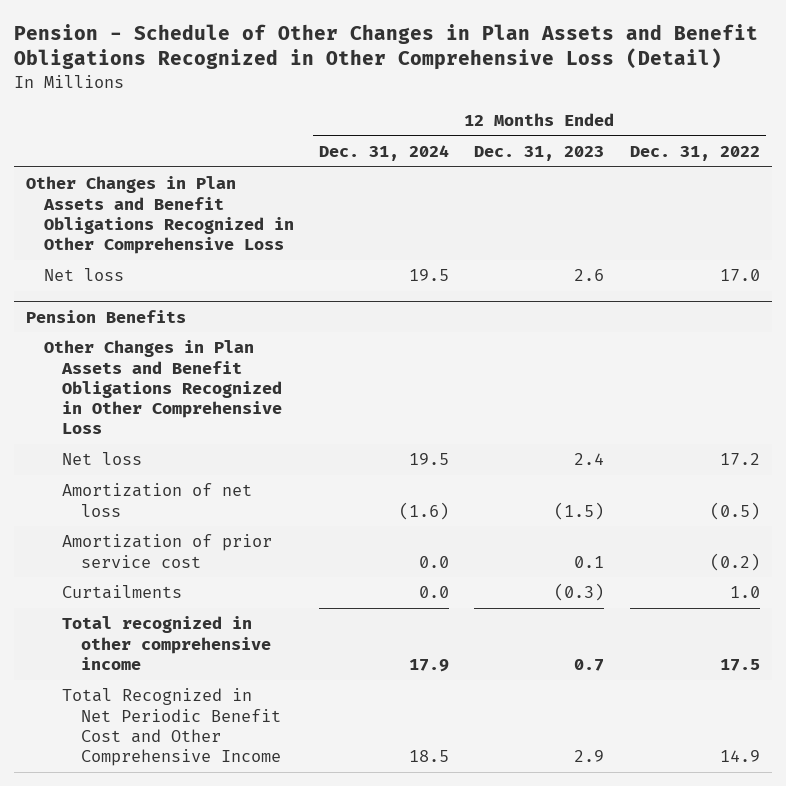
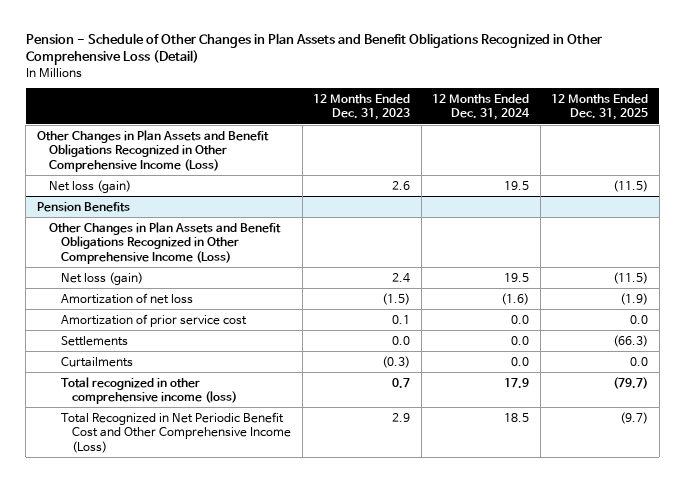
- | 12 Months Ended Dec. 31, 2024 | 12 Months Ended Dec. 31, 2023 | 12 Months Ended Dec. 31, 2022
+ | 12 Months Ended Dec. 31, 2023 | 12 Months Ended Dec. 31, 2024 | 12 Months Ended Dec. 31, 2025
- Other Changes in Plan Assets and Benefit Obligations Recognized in Other Comprehensive Loss
- Net loss | 19.5 | 2.6 | 17.0
+ Other Changes in Plan Assets and Benefit Obligations Recognized in Other Comprehensive Income (Loss)
+ Net loss (gain) | 2.6 | 19.5 | (11.5)
@ Pension Benefits
- Other Changes in Plan Assets and Benefit Obligations Recognized in Other Comprehensive Loss
- Net loss | 19.5 | 2.4 | 17.2
+ Other Changes in Plan Assets and Benefit Obligations Recognized in Other Comprehensive Income (Loss)
+ Net loss (gain) | 2.4 | 19.5 | (11.5)
+ Settlements | 0.0 | 0.0 | (66.3)
- Total recognized in other comprehensive income | 17.9 | 0.7 | 17.5
- Total Recognized in Net Periodic Benefit Cost and Other Comprehensive Income | 18.5 | 2.9 | 14.9
+ Total recognized in other comprehensive income (loss) | 0.7 | 17.9 | (79.7)
+ Total Recognized in Net Periodic Benefit Cost and Other Comprehensive Income (Loss) | 2.9 | 18.5 | (9.7)

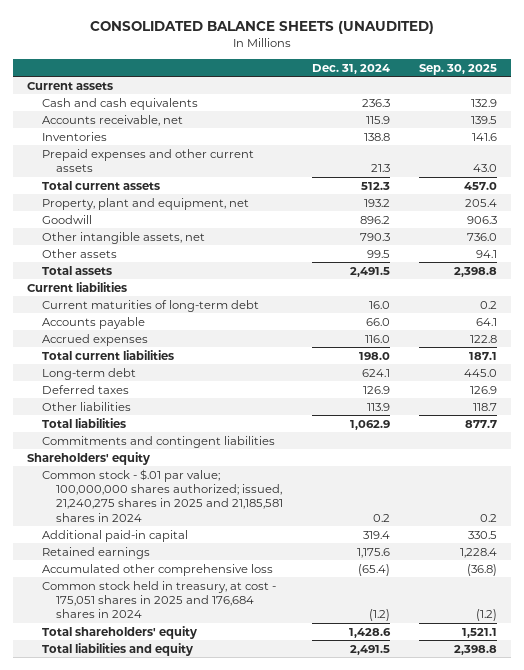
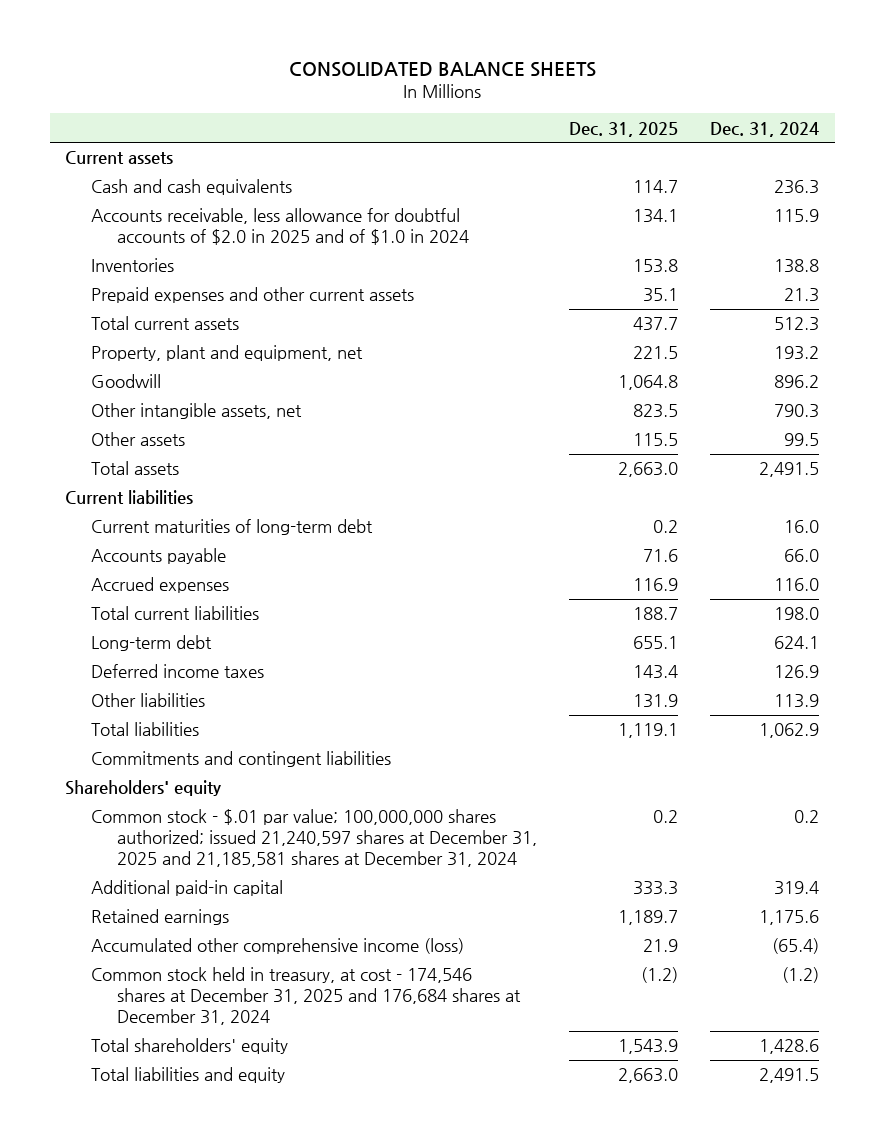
- CONSOLIDATED BALANCE SHEETS (UNAUDITED)
+ CONSOLIDATED BALANCE SHEETS
- | Dec. 31, 2024 | Sep. 30, 2025
+ | Dec. 31, 2025 | Dec. 31, 2024
- Accounts receivable, net | 115.9 | 139.5
+ Accounts receivable, less allowance for doubtful accounts of $2.0 in 2025 and of $1.0 in 2024 | 134.1 | 115.9
- Deferred taxes | 126.9 | 126.9
+ Deferred income taxes | 143.4 | 126.9
- Common stock - $.01 par value; 100,000,000 shares authorized; issued, 21,240,275 shares in 2025 and 21,185,581 shares in 2024 | 0.2 | 0.2
+ Common stock - $.01 par value; 100,000,000 shares authorized; issued 21,240,597 shares at December 31, 2025 and 21,185,581 shares at December 31, 2024 | 0.2 | 0.2
- Accumulated other comprehensive loss | (65.4) | (36.8)
- Common stock held in treasury, at cost - 175,051 shares in 2025 and 176,684 shares in 2024 | (1.2) | (1.2)
+ Accumulated other comprehensive income (loss) | 21.9 | (65.4)
+ Common stock held in treasury, at cost - 174,546 shares at December 31, 2025 and 176,684 shares at December 31, 2024 | (1.2) | (1.2)

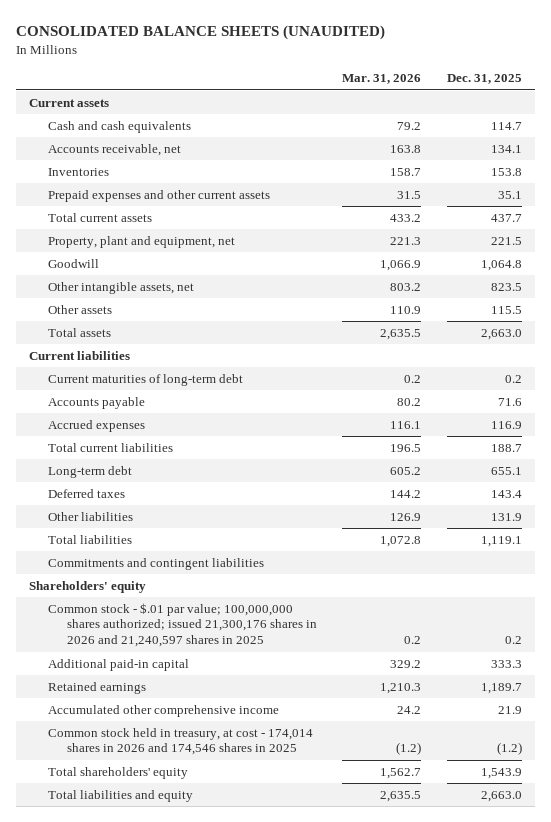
- CONSOLIDATED BALANCE SHEETS
+ CONSOLIDATED BALANCE SHEETS (UNAUDITED)
- | Dec. 31, 2025 | Dec. 31, 2024
+ | Mar. 31, 2026 | Dec. 31, 2025
- Accounts receivable, less allowance for doubtful accounts of $2.0 in 2025 and of $1.0 in 2024 | 134.1 | 115.9
+ Accounts receivable, net | 163.8 | 134.1
- Deferred income taxes | 143.4 | 126.9
+ Deferred taxes | 144.2 | 143.4
- Common stock - $.01 par value; 100,000,000 shares authorized; issued 21,240,597 shares at December 31, 2025 and 21,185,581 shares at December 31, 2024 | 0.2 | 0.2
+ Common stock - $.01 par value; 100,000,000 shares authorized; issued 21,300,176 shares in 2026 and 21,240,597 shares in 2025 | 0.2 | 0.2
- Accumulated other comprehensive income (loss) | 21.9 | (65.4)
- Common stock held in treasury, at cost - 174,546 shares at December 31, 2025 and 176,684 shares at December 31, 2024 | (1.2) | (1.2)
+ Accumulated other comprehensive income | 24.2 | 21.9
+ Common stock held in treasury, at cost - 174,014 shares in 2026 and 174,546 shares in 2025 | (1.2) | (1.2)

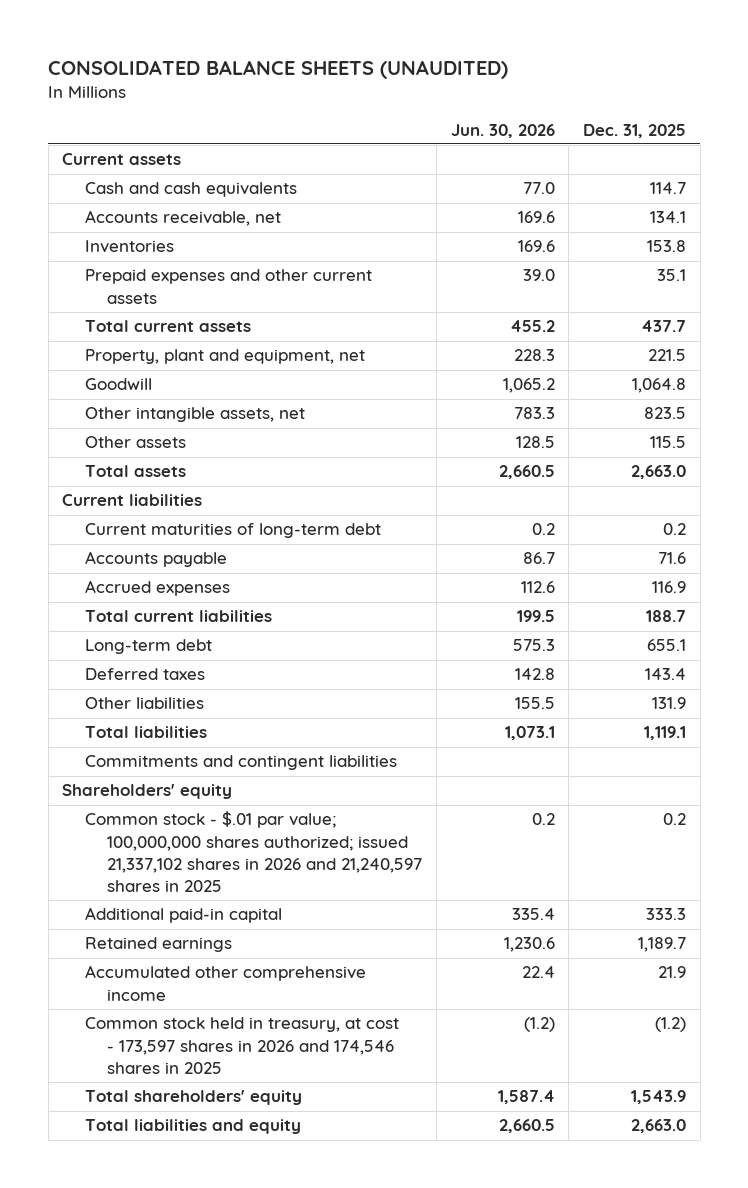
- | Mar. 31, 2026 | Dec. 31, 2025
+ | Jun. 30, 2026 | Dec. 31, 2025
- Common stock - $.01 par value; 100,000,000 shares authorized; issued 21,300,176 shares in 2026 and 21,240,597 shares in 2025 | 0.2 | 0.2
+ Common stock - $.01 par value; 100,000,000 shares authorized; issued 21,337,102 shares in 2026 and 21,240,597 shares in 2025 | 0.2 | 0.2
- Common stock held in treasury, at cost - 174,014 shares in 2026 and 174,546 shares in 2025 | (1.2) | (1.2)
+ Common stock held in treasury, at cost - 173,597 shares in 2026 and 174,546 shares in 2025 | (1.2) | (1.2)

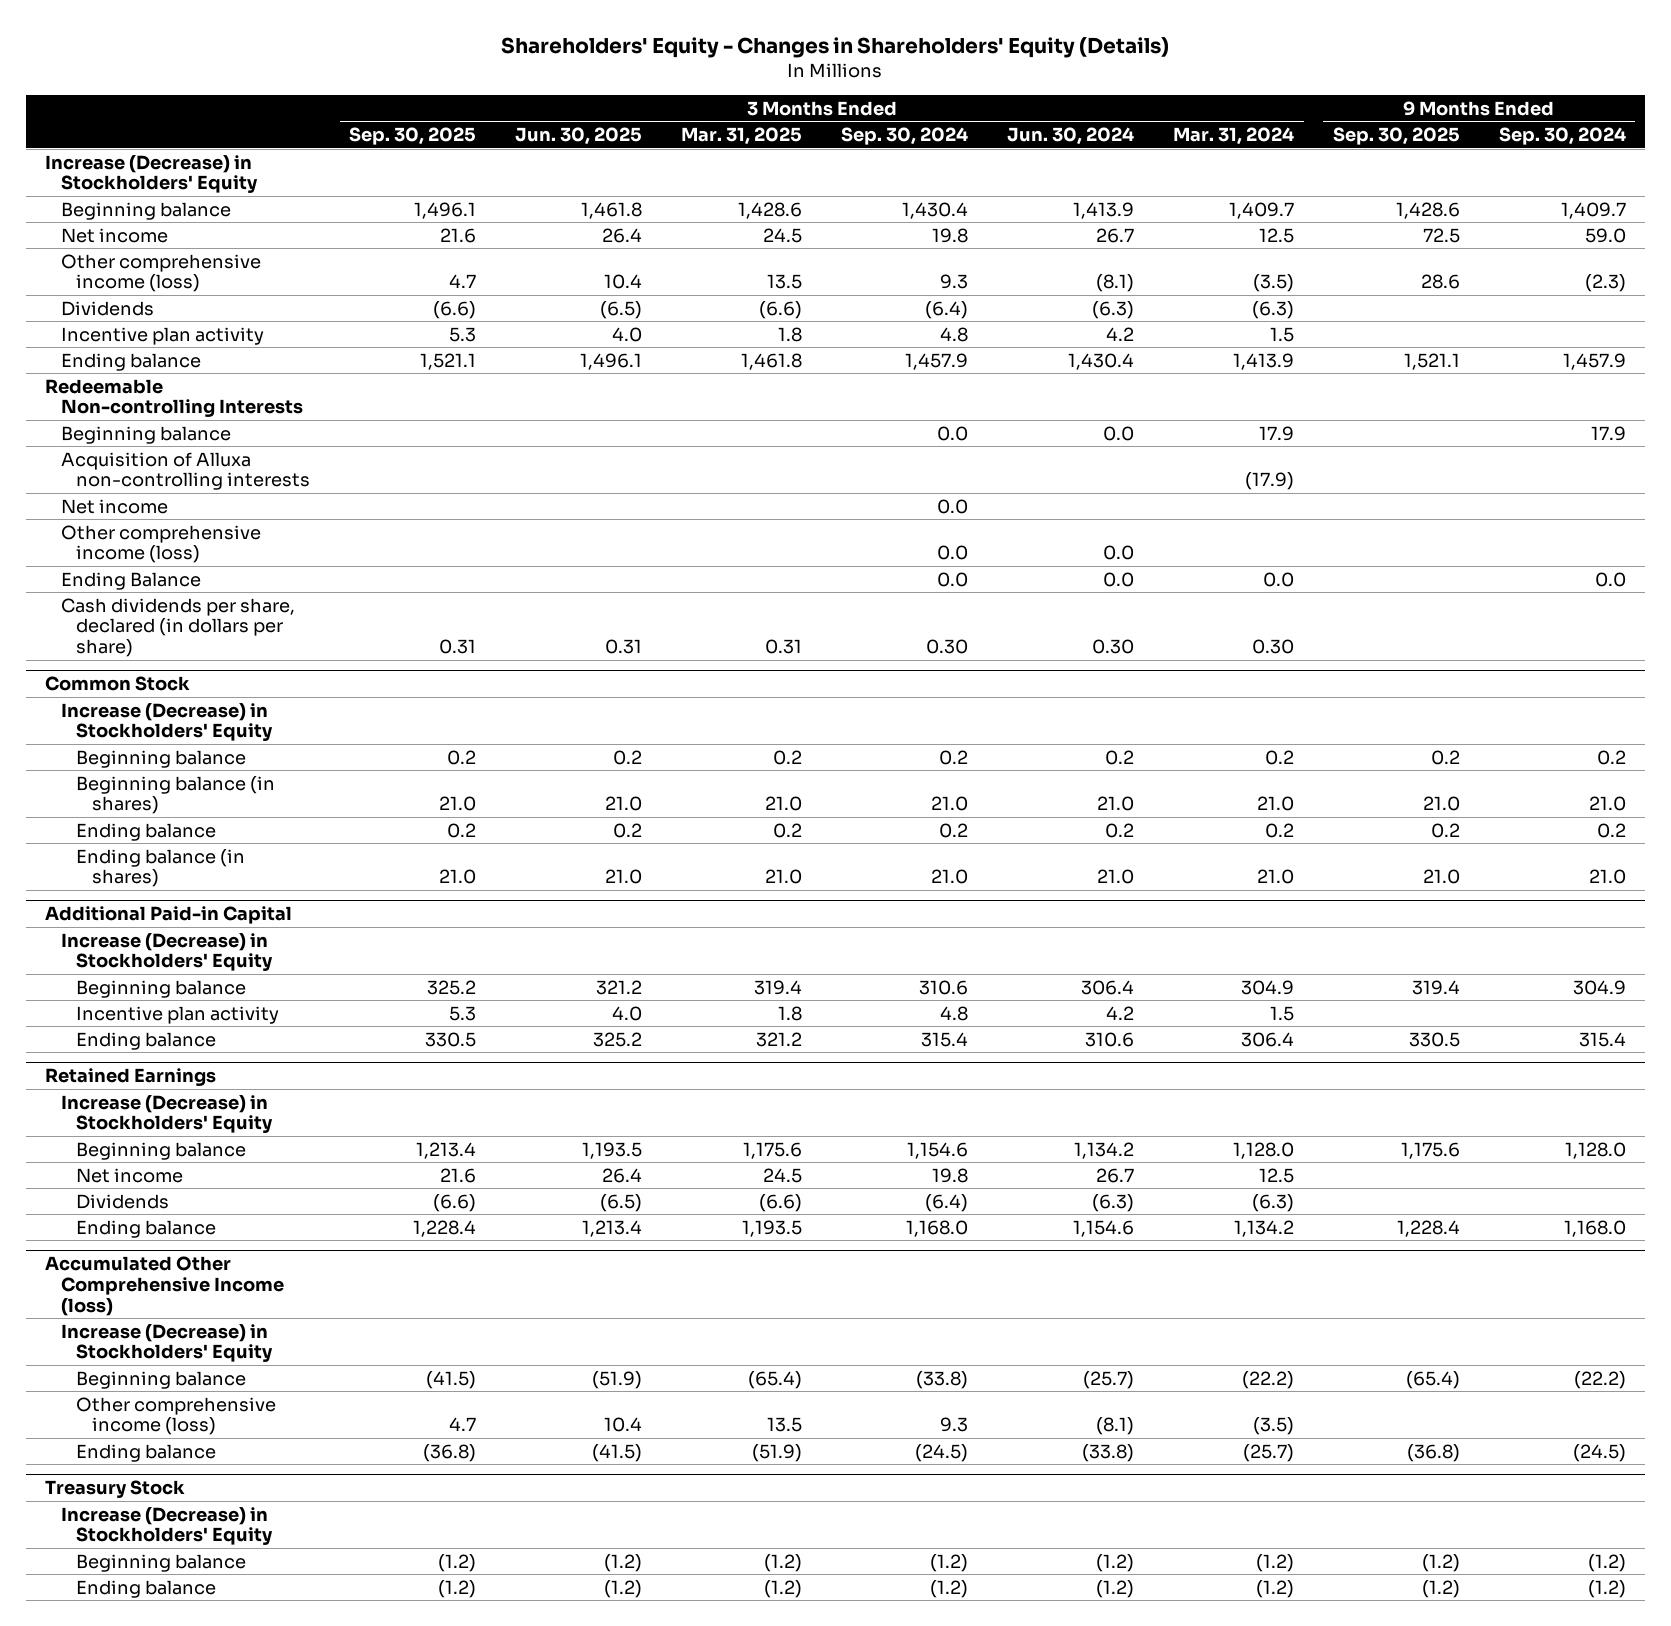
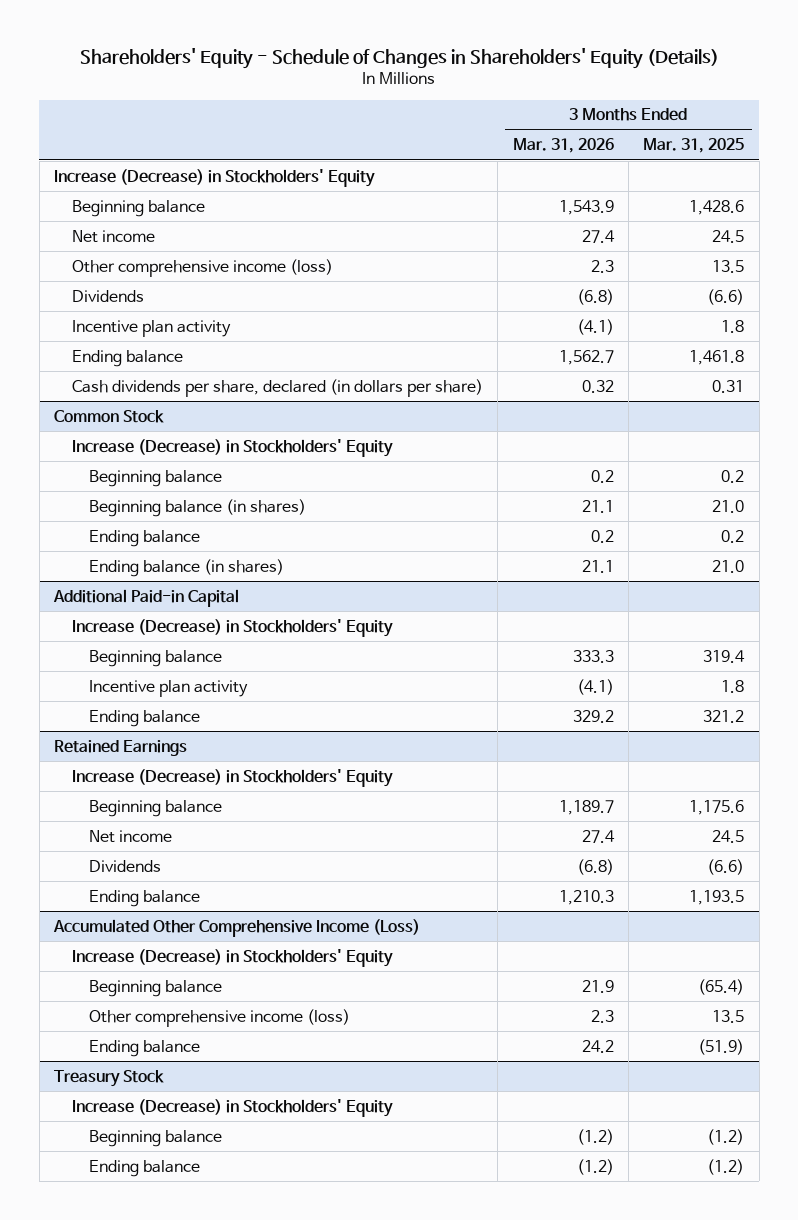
- Shareholders' Equity - Changes in Shareholders' Equity (Details)
+ Shareholders' Equity - Schedule of Changes in Shareholders' Equity (Details)
- | 3 Months Ended Sep. 30, 2025 | 3 Months Ended Jun. 30, 2025 | 3 Months Ended Mar. 31, 2025 | 3 Months Ended Sep. 30, 2024 | 3 Months Ended Jun. 30, 2024 | 3 Months Ended Mar. 31, 2024 | 9 Months Ended Sep. 30, 2025 | 9 Months Ended Sep. 30, 2024
+ | 3 Months Ended Mar. 31, 2026 | 3 Months Ended Mar. 31, 2025
- Redeemable Non-controlling Interests
- Beginning balance | | | | 0.0 | 0.0 | 17.9 | | 17.9
- Acquisition of Alluxa non-controlling interests | | | | | | (17.9) | |
- Net income | | | | 0.0 | | | |
- Other comprehensive income (loss) | | | | 0.0 | 0.0 | | |
- Ending Balance | | | | 0.0 | 0.0 | 0.0 | | 0.0
- Accumulated Other Comprehensive Income (loss)
+ Accumulated Other Comprehensive Income (Loss)

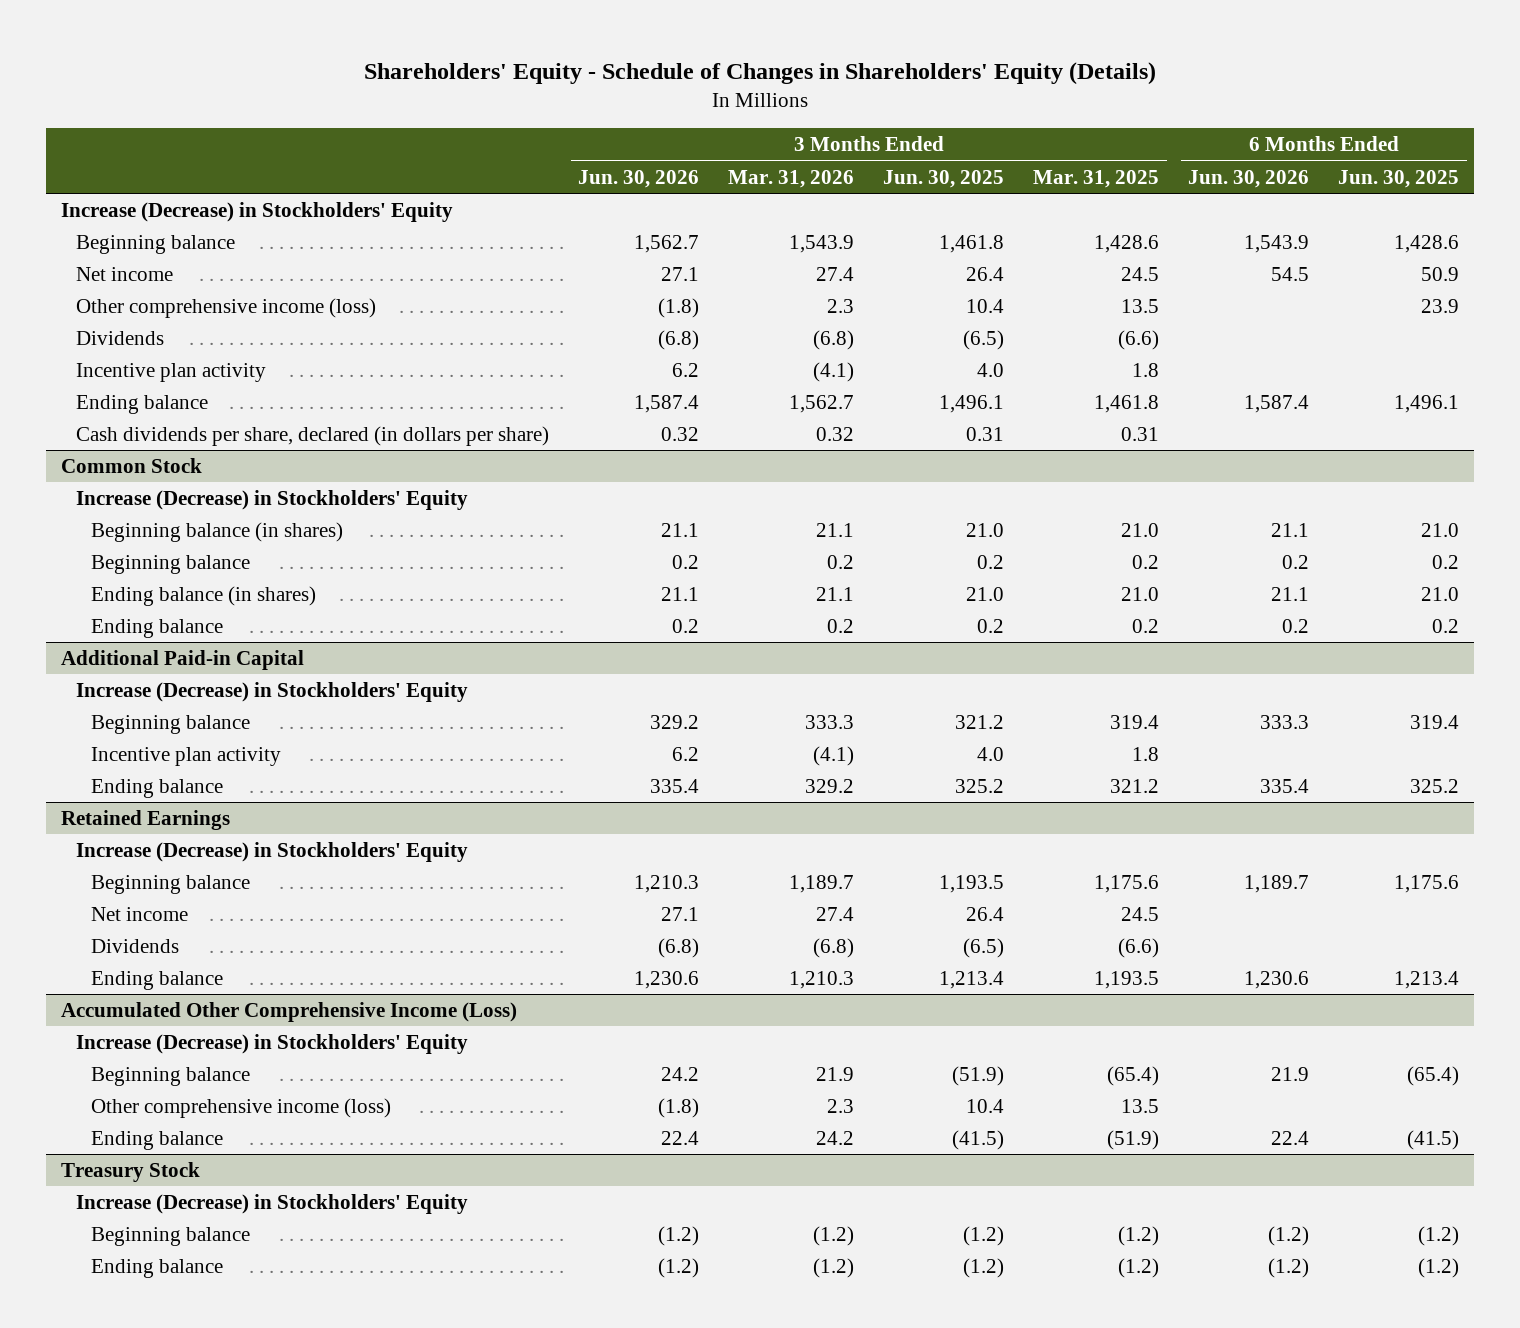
- | 3 Months Ended Mar. 31, 2026 | 3 Months Ended Mar. 31, 2025
+ | 3 Months Ended Jun. 30, 2026 | 3 Months Ended Mar. 31, 2026 | 3 Months Ended Jun. 30, 2025 | 3 Months Ended Mar. 31, 2025 | 6 Months Ended Jun. 30, 2026 | 6 Months Ended Jun. 30, 2025
@ Common Stock
moved down: Beginning balance | 0.2 | 0.2 | 0.2 | 0.2 | 0.2 | 0.2
moved down: Ending balance | 0.2 | 0.2 | 0.2 | 0.2 | 0.2 | 0.2

